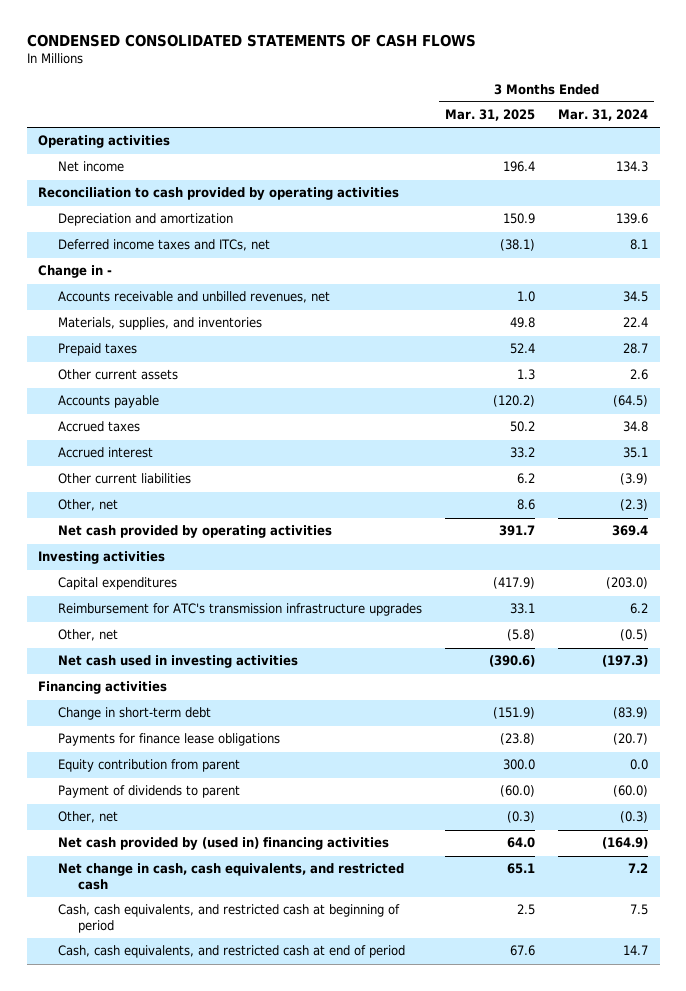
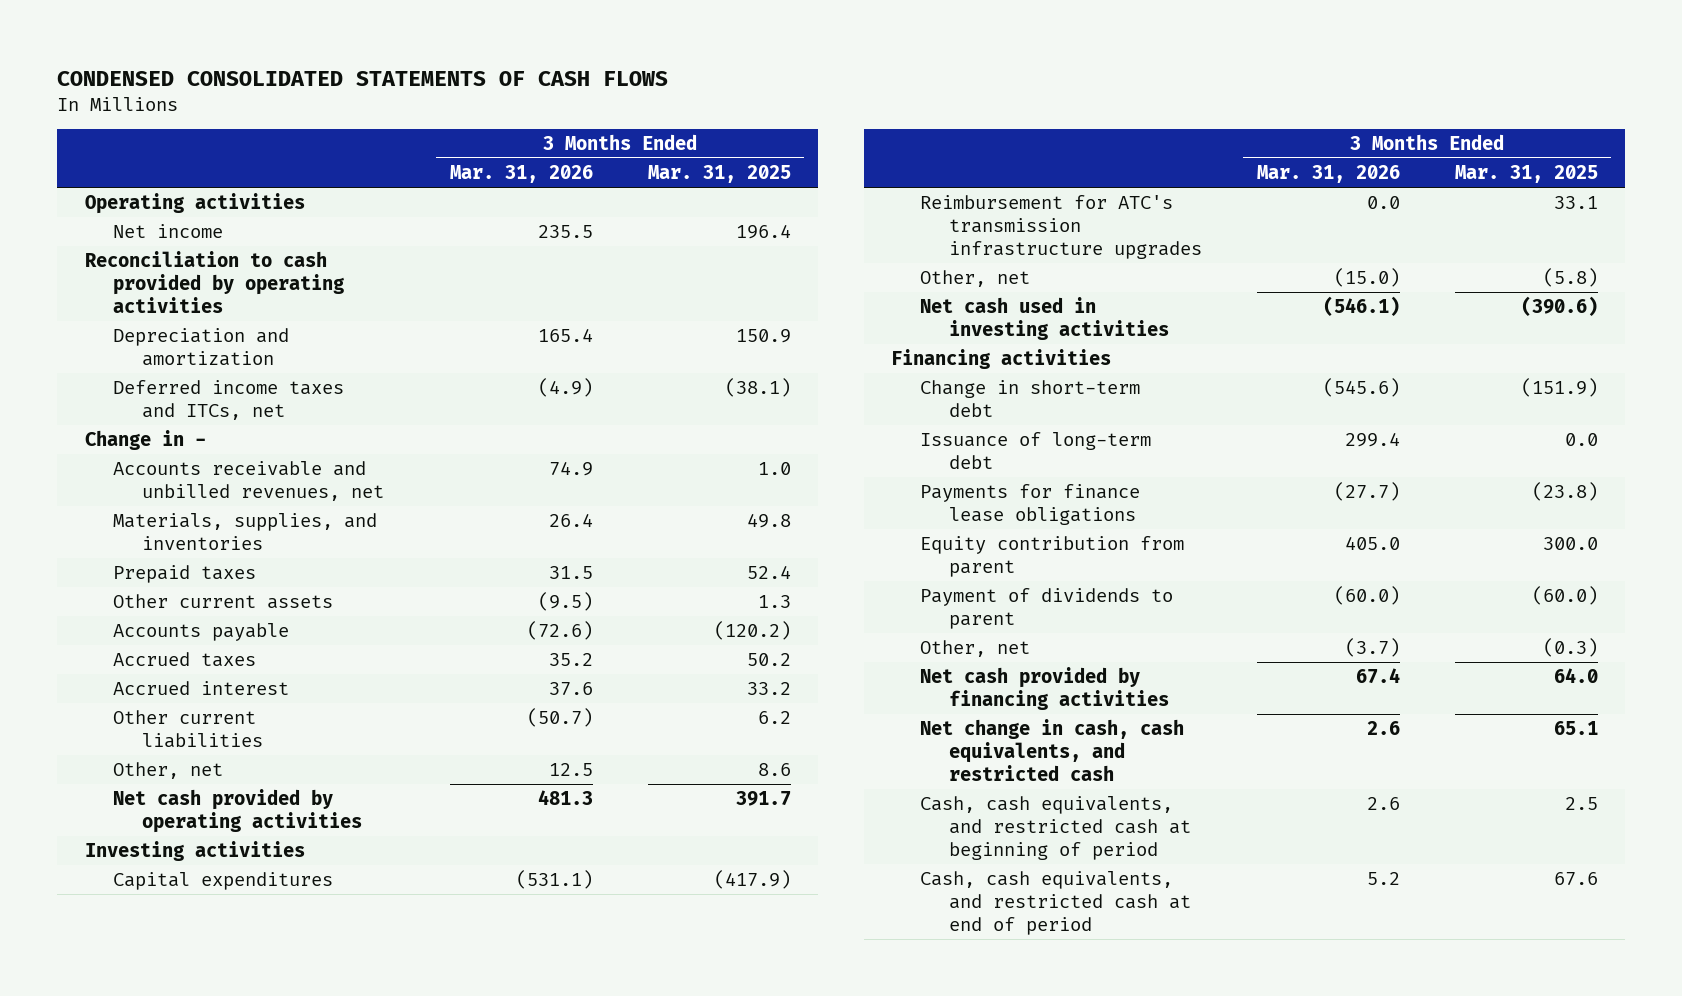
- | 3 Months Ended Mar. 31, 2025 | 3 Months Ended Mar. 31, 2024
+ | 3 Months Ended Mar. 31, 2026 | 3 Months Ended Mar. 31, 2025
+ Issuance of long-term debt | 299.4 | 0.0
- Net cash provided by (used in) financing activities | 64.0 | (164.9)
+ Net cash provided by financing activities | 67.4 | 64.0

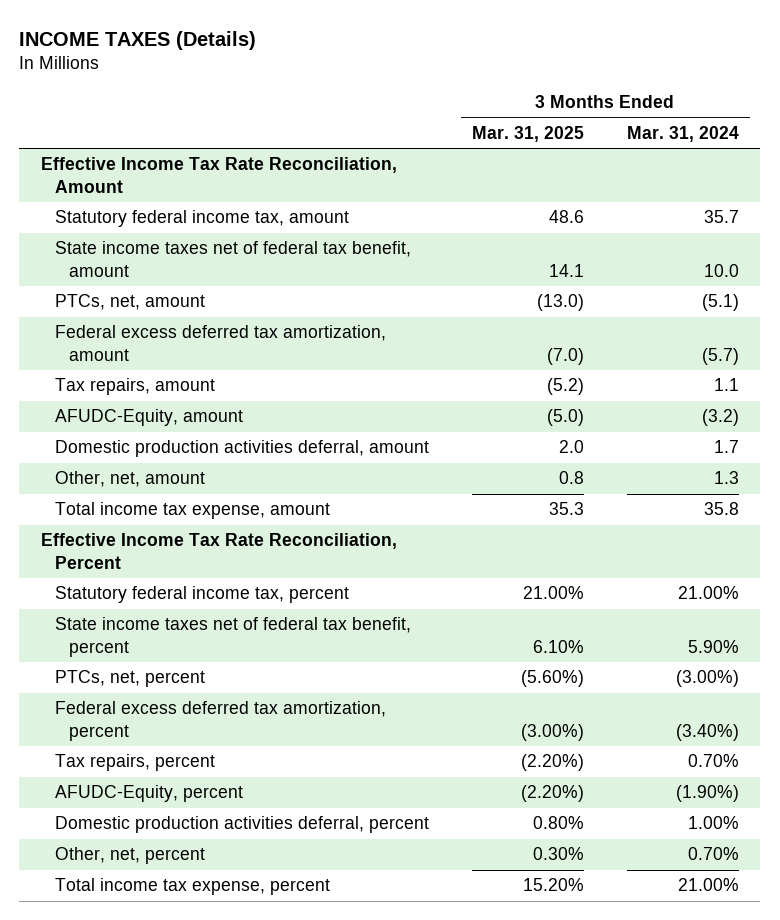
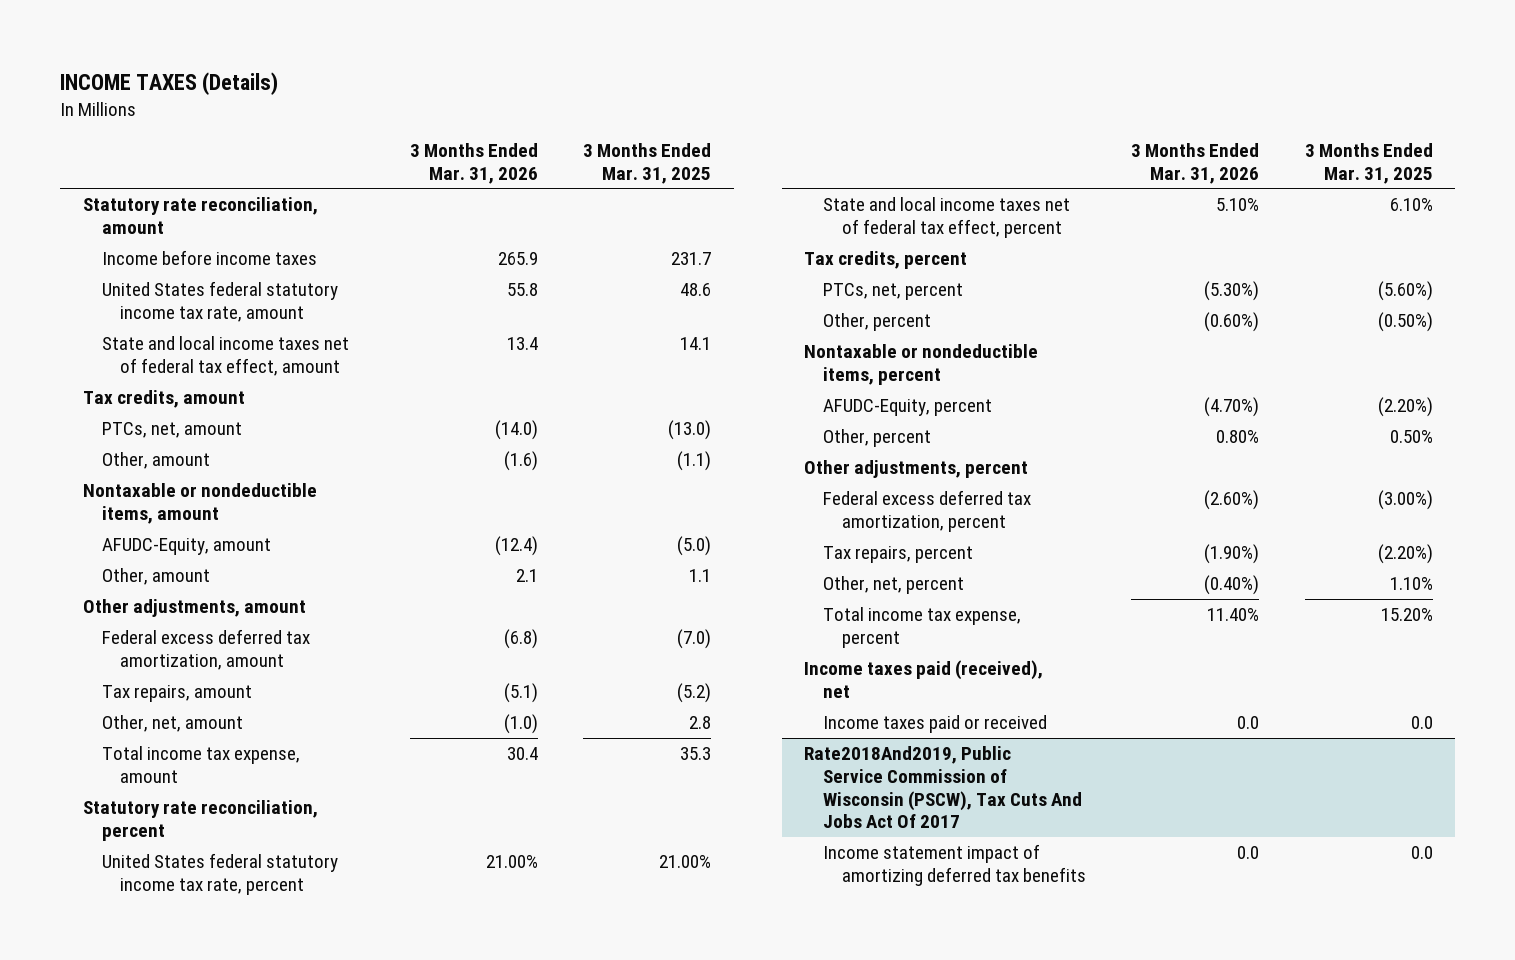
- | 3 Months Ended Mar. 31, 2025 | 3 Months Ended Mar. 31, 2024
+ | 3 Months Ended Mar. 31, 2026 | 3 Months Ended Mar. 31, 2025
- Effective Income Tax Rate Reconciliation, Amount
- Statutory federal income tax, amount | 48.6 | 35.7
- State income taxes net of federal tax benefit, amount | 14.1 | 10.0
+ Statutory rate reconciliation, amount
+ Income before income taxes | 265.9 | 231.7
+ United States federal statutory income tax rate, amount | 55.8 | 48.6
+ State and local income taxes net of federal tax effect, amount | 13.4 | 14.1
+ Tax credits, amount
+ Other, amount | (1.6) | (1.1)
+ Nontaxable or nondeductible items, amount
moved up: AFUDC-Equity, amount | (12.4) | (5.0)
+ Other, amount | 2.1 | 1.1
+ Other adjustments, amount
- Domestic production activities deferral, amount | 2.0 | 1.7
- Other, net, amount | 0.8 | 1.3
+ Other, net, amount | (1.0) | 2.8
- Effective Income Tax Rate Reconciliation, Percent
- Statutory federal income tax, percent | 21.00% | 21.00%
- State income taxes net of federal tax benefit, percent | 6.10% | 5.90%
+ Statutory rate reconciliation, percent
+ United States federal statutory income tax rate, percent | 21.00% | 21.00%
+ State and local income taxes net of federal tax effect, percent | 5.10% | 6.10%
+ Tax credits, percent
+ Other, percent | (0.60%) | (0.50%)
+ Nontaxable or nondeductible items, percent
moved up: AFUDC-Equity, percent | (4.70%) | (2.20%)
+ Other, percent | 0.80% | 0.50%
+ Other adjustments, percent
- Domestic production activities deferral, percent | 0.80% | 1.00%
- Other, net, percent | 0.30% | 0.70%
+ Other, net, percent | (0.40%) | 1.10%
+ Income taxes paid (received), net
+ Income taxes paid or received | 0.0 | 0.0
+ Rate2018And2019, Public Service Commission of Wisconsin (PSCW), Tax Cuts And Jobs Act Of 2017
+ Income statement impact of amortizing deferred tax benefits | 0.0 | 0.0

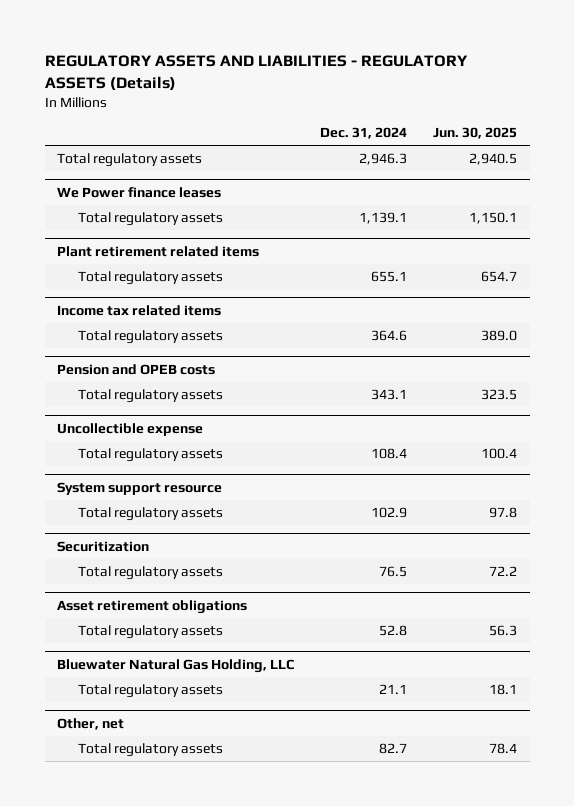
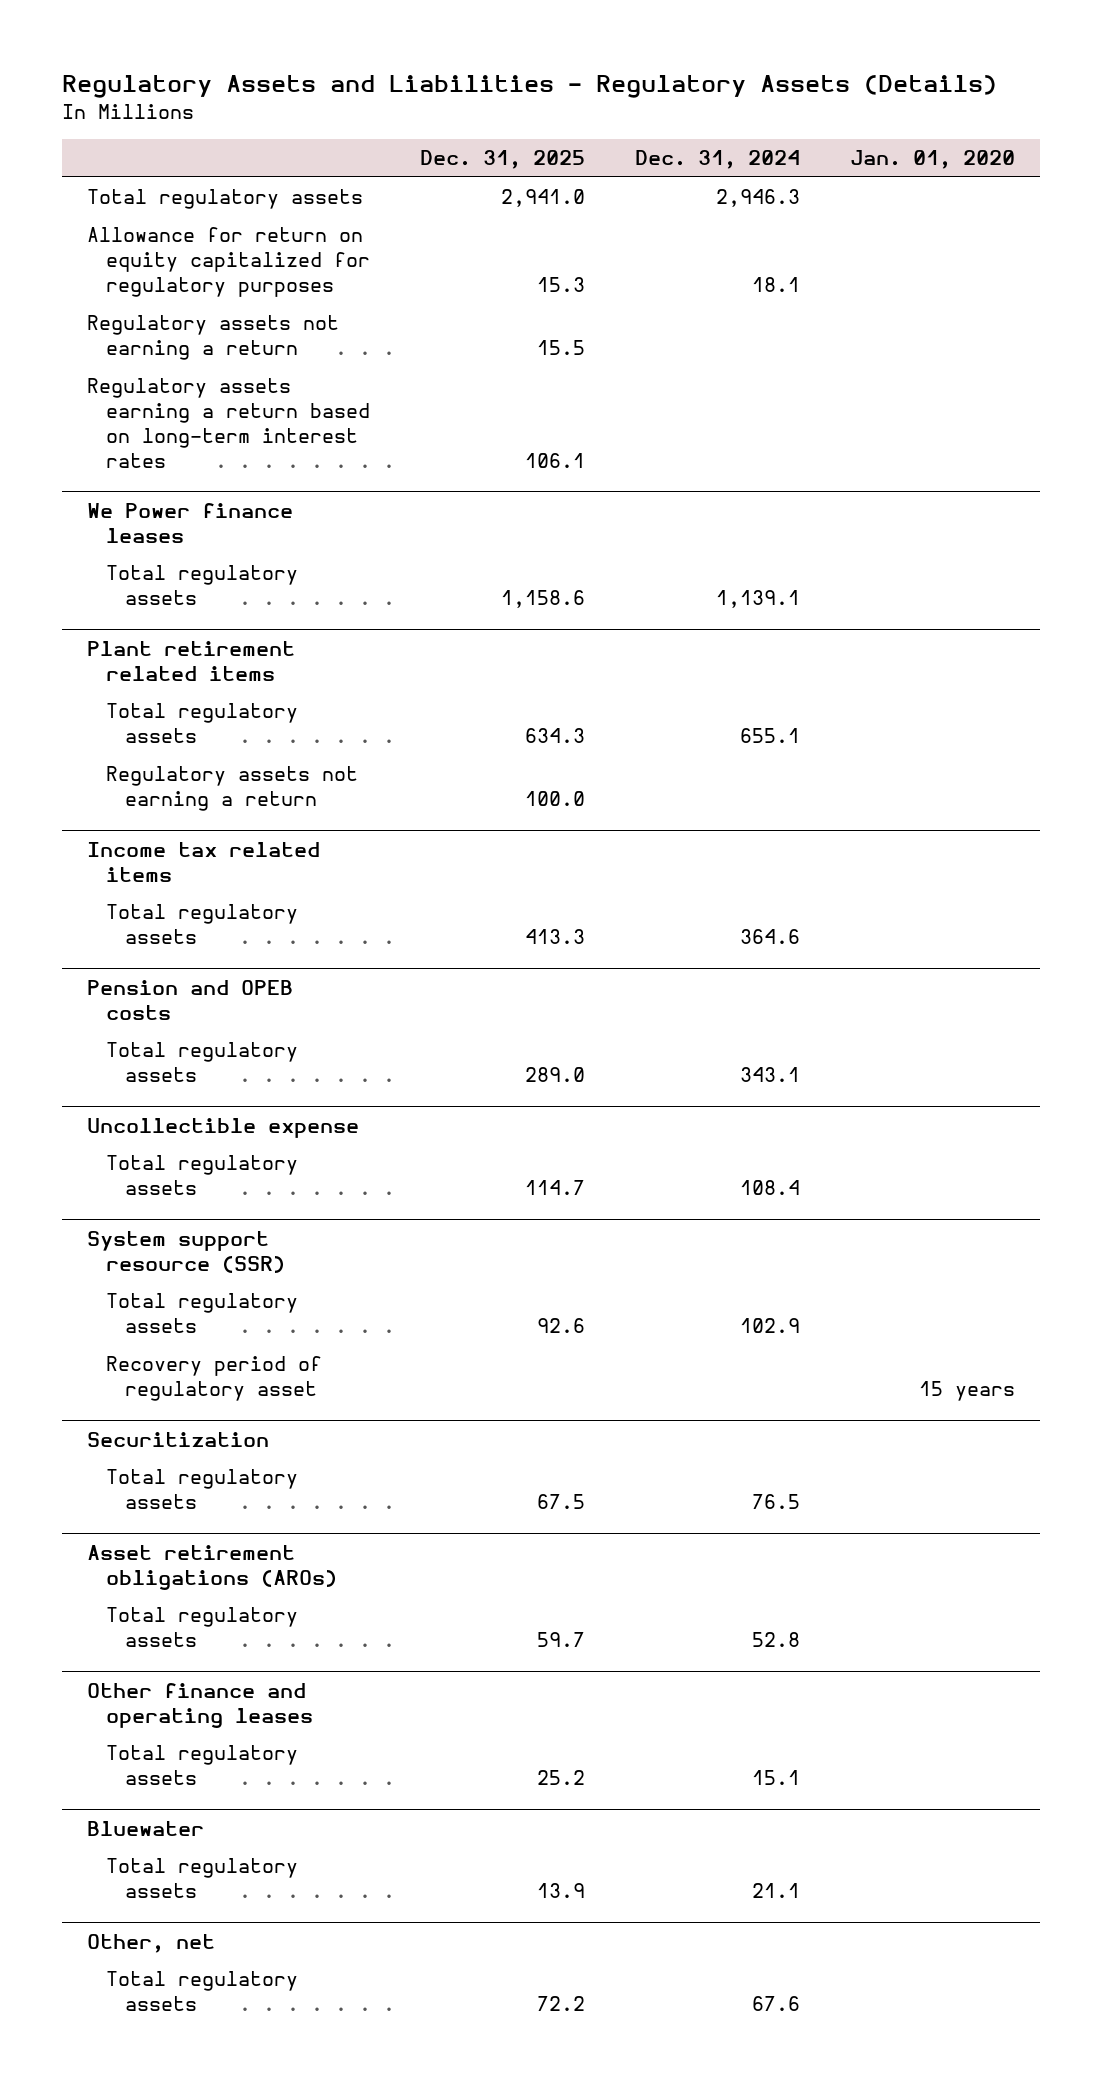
- REGULATORY ASSETS AND LIABILITIES - REGULATORY ASSETS (Details)
+ Regulatory Assets and Liabilities - Regulatory Assets (Details)
- | Dec. 31, 2024 | Jun. 30, 2025
+ | Dec. 31, 2025 | Dec. 31, 2024 | Jan. 01, 2020
+ Allowance for return on equity capitalized for regulatory purposes | 15.3 | 18.1 |
+ Regulatory assets not earning a return | 15.5 | |
+ Regulatory assets earning a return based on long-term interest rates | 106.1 | |
@ Plant retirement related items
+ Regulatory assets not earning a return | 100.0 | |
- System support resource
+ System support resource (SSR)
+ Recovery period of regulatory asset | | | 15 years
- Asset retirement obligations
+ Asset retirement obligations (AROs)
- Bluewater Natural Gas Holding, LLC
+ Other finance and operating leases
+ Total regulatory assets | 25.2 | 15.1 |
+ Bluewater
@ Other, net
- Total regulatory assets | 82.7 | 78.4
+ Total regulatory assets | 72.2 | 67.6 |

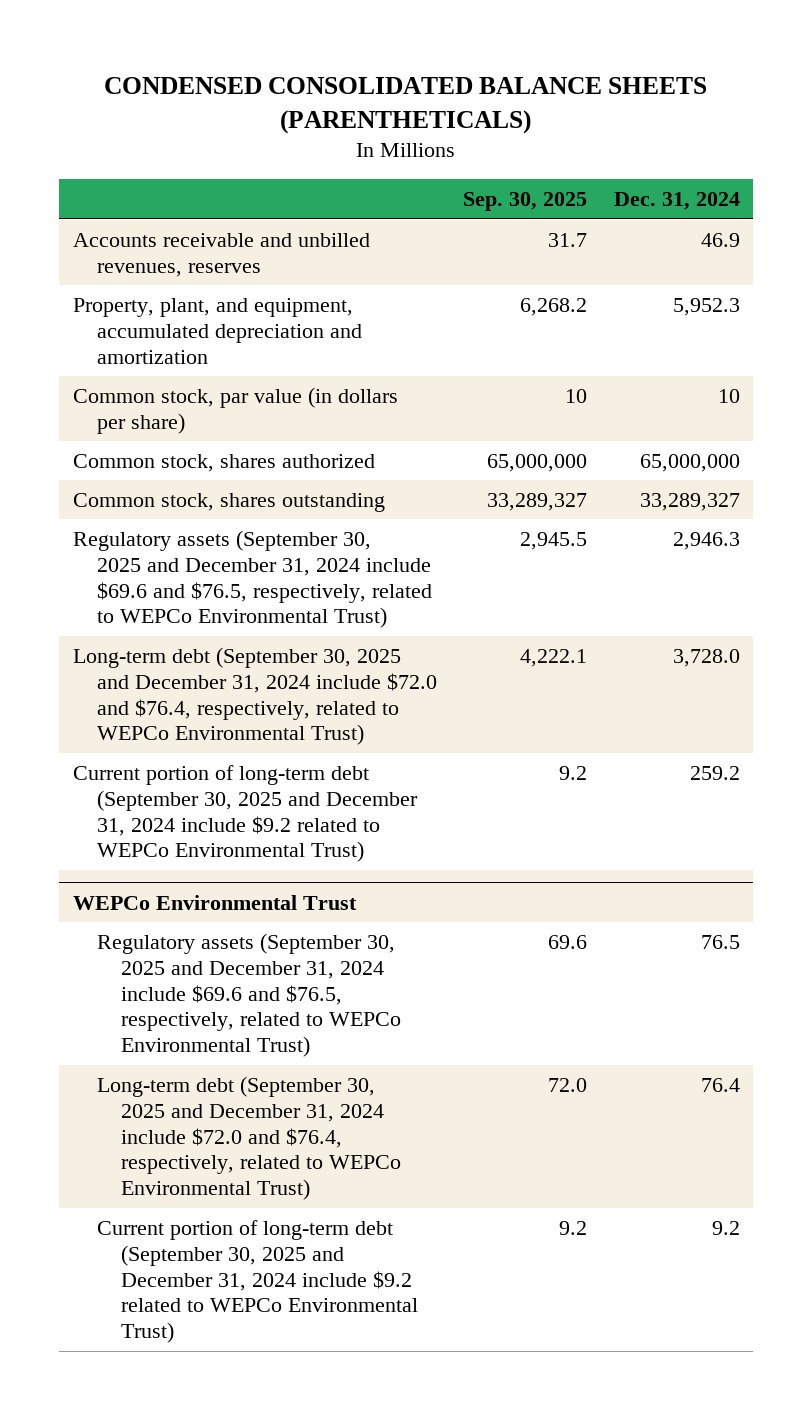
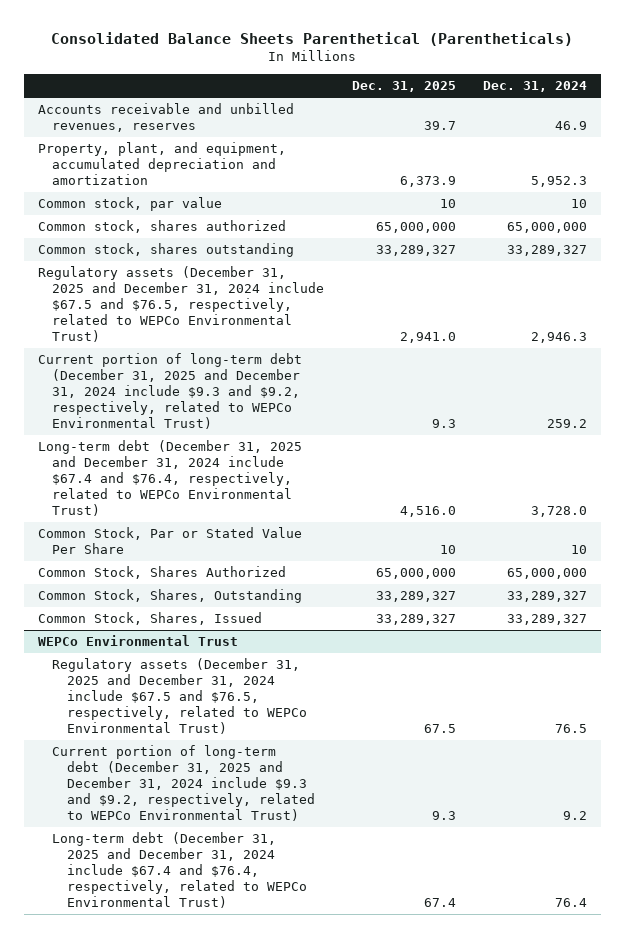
- CONDENSED CONSOLIDATED BALANCE SHEETS (PARENTHETICALS)
+ Consolidated Balance Sheets Parenthetical (Parentheticals)
- | Sep. 30, 2025 | Dec. 31, 2024
+ | Dec. 31, 2025 | Dec. 31, 2024
- Common stock, par value (in dollars per share) | 10 | 10
+ Common stock, par value | 10 | 10
- Regulatory assets (September 30, 2025 and December 31, 2024 include $69.6 and $76.5, respectively, related to WEPCo Environmental Trust) | 2,945.5 | 2,946.3
- Long-term debt (September 30, 2025 and December 31, 2024 include $72.0 and $76.4, respectively, related to WEPCo Environmental Trust) | 4,222.1 | 3,728.0
- Current portion of long-term debt (September 30, 2025 and December 31, 2024 include $9.2 related to WEPCo Environmental Trust) | 9.2 | 259.2
+ Regulatory assets (December 31, 2025 and December 31, 2024 include $67.5 and $76.5, respectively, related to WEPCo Environmental Trust) | 2,941.0 | 2,946.3
+ Current portion of long-term debt (December 31, 2025 and December 31, 2024 include $9.3 and $9.2, respectively, related to WEPCo Environmental Trust) | 9.3 | 259.2
+ Long-term debt (December 31, 2025 and December 31, 2024 include $67.4 and $76.4, respectively, related to WEPCo Environmental Trust) | 4,516.0 | 3,728.0
+ Common Stock, Par or Stated Value Per Share | 10 | 10
+ Common Stock, Shares Authorized | 65,000,000 | 65,000,000
+ Common Stock, Shares, Outstanding | 33,289,327 | 33,289,327
+ Common Stock, Shares, Issued | 33,289,327 | 33,289,327
@ WEPCo Environmental Trust
- Regulatory assets (September 30, 2025 and December 31, 2024 include $69.6 and $76.5, respectively, related to WEPCo Environmental Trust) | 69.6 | 76.5
- Long-term debt (September 30, 2025 and December 31, 2024 include $72.0 and $76.4, respectively, related to WEPCo Environmental Trust) | 72.0 | 76.4
- Current portion of long-term debt (September 30, 2025 and December 31, 2024 include $9.2 related to WEPCo Environmental Trust) | 9.2 | 9.2
+ Regulatory assets (December 31, 2025 and December 31, 2024 include $67.5 and $76.5, respectively, related to WEPCo Environmental Trust) | 67.5 | 76.5
+ Current portion of long-term debt (December 31, 2025 and December 31, 2024 include $9.3 and $9.2, respectively, related to WEPCo Environmental Trust) | 9.3 | 9.2
+ Long-term debt (December 31, 2025 and December 31, 2024 include $67.4 and $76.4, respectively, related to WEPCo Environmental Trust) | 67.4 | 76.4

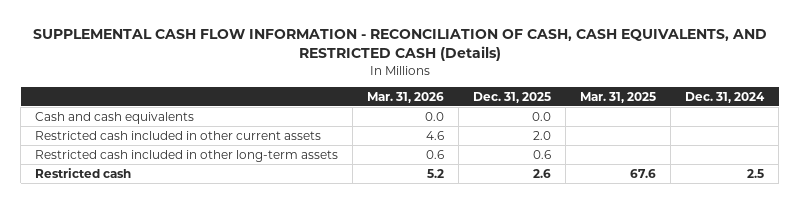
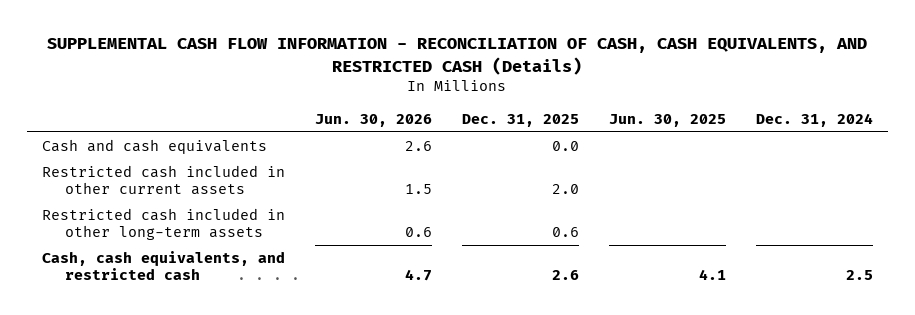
- | Mar. 31, 2026 | Dec. 31, 2025 | Mar. 31, 2025 | Dec. 31, 2024
+ | Jun. 30, 2026 | Dec. 31, 2025 | Jun. 30, 2025 | Dec. 31, 2024
- Restricted cash | 5.2 | 2.6 | 67.6 | 2.5
+ Cash, cash equivalents, and restricted cash | 4.7 | 2.6 | 4.1 | 2.5

